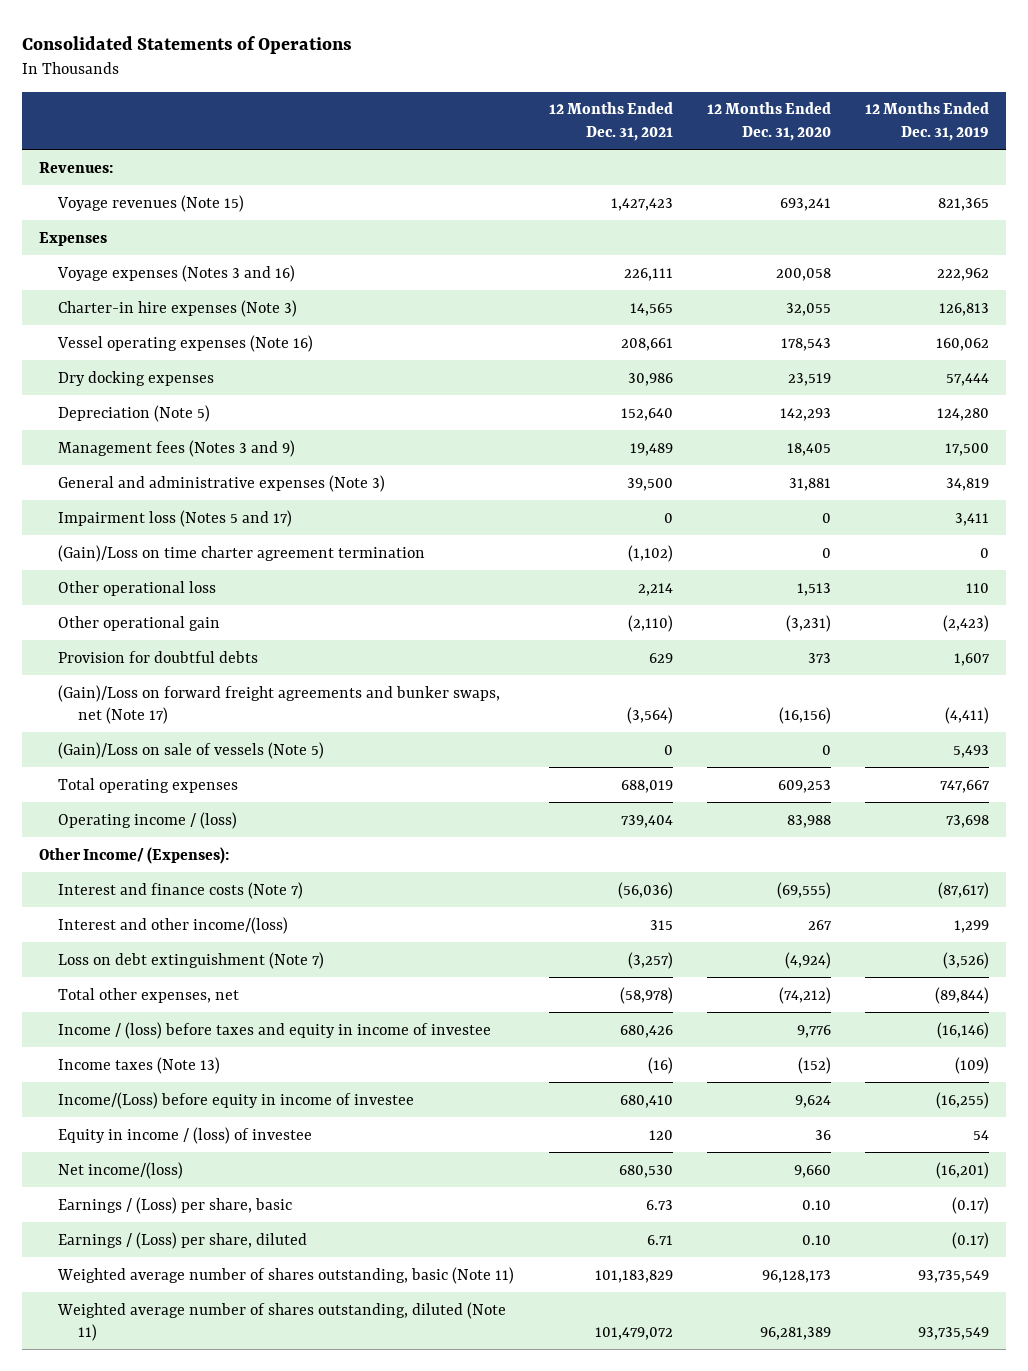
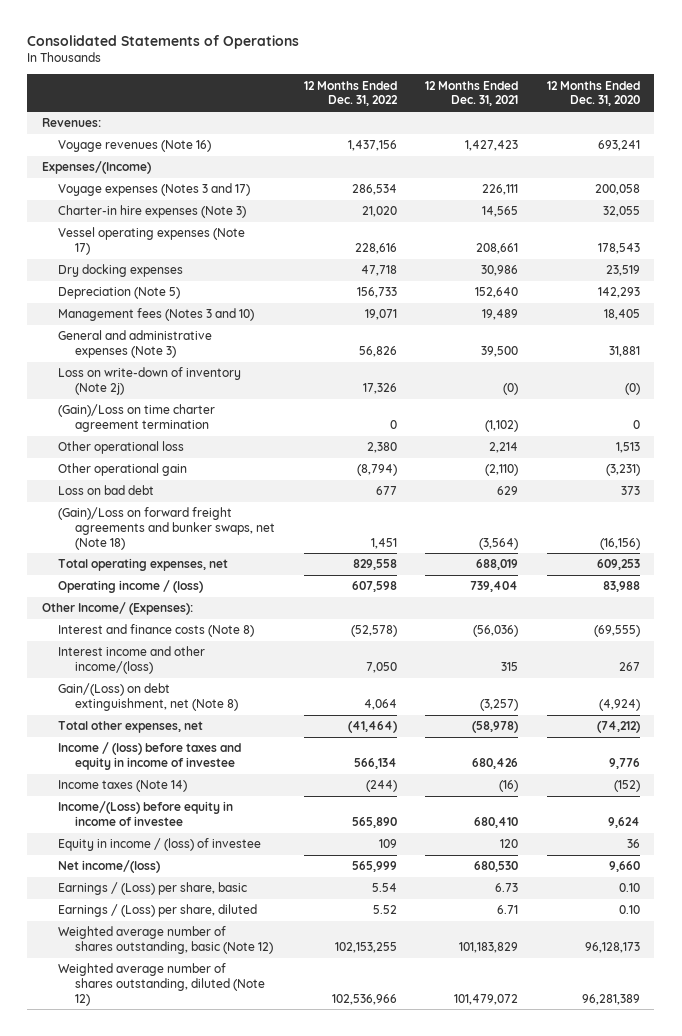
- | 12 Months Ended Dec. 31, 2021 | 12 Months Ended Dec. 31, 2020 | 12 Months Ended Dec. 31, 2019
+ | 12 Months Ended Dec. 31, 2022 | 12 Months Ended Dec. 31, 2021 | 12 Months Ended Dec. 31, 2020
- Voyage revenues (Note 15) | 1,427,423 | 693,241 | 821,365
- Expenses
- Voyage expenses (Notes 3 and 16) | 226,111 | 200,058 | 222,962
+ Voyage revenues (Note 16) | 1,437,156 | 1,427,423 | 693,241
+ Expenses/(Income)
+ Voyage expenses (Notes 3 and 17) | 286,534 | 226,111 | 200,058
- Vessel operating expenses (Note 16) | 208,661 | 178,543 | 160,062
+ Vessel operating expenses (Note 17) | 228,616 | 208,661 | 178,543
- Management fees (Notes 3 and 9) | 19,489 | 18,405 | 17,500
+ Management fees (Notes 3 and 10) | 19,071 | 19,489 | 18,405
- Impairment loss (Notes 5 and 17) | 0 | 0 | 3,411
+ Loss on write-down of inventory (Note 2j) | 17,326 | (0) | (0)
- Provision for doubtful debts | 629 | 373 | 1,607
- (Gain)/Loss on forward freight agreements and bunker swaps, net (Note 17) | (3,564) | (16,156) | (4,411)
- (Gain)/Loss on sale of vessels (Note 5) | 0 | 0 | 5,493
- Total operating expenses | 688,019 | 609,253 | 747,667
+ Loss on bad debt | 677 | 629 | 373
+ (Gain)/Loss on forward freight agreements and bunker swaps, net (Note 18) | 1,451 | (3,564) | (16,156)
+ Total operating expenses, net | 829,558 | 688,019 | 609,253
- Interest and finance costs (Note 7) | (56,036) | (69,555) | (87,617)
- Interest and other income/(loss) | 315 | 267 | 1,299
- Loss on debt extinguishment (Note 7) | (3,257) | (4,924) | (3,526)
+ Interest and finance costs (Note 8) | (52,578) | (56,036) | (69,555)
+ Interest income and other income/(loss) | 7,050 | 315 | 267
+ Gain/(Loss) on debt extinguishment, net (Note 8) | 4,064 | (3,257) | (4,924)
- Income taxes (Note 13) | (16) | (152) | (109)
+ Income taxes (Note 14) | (244) | (16) | (152)
- Weighted average number of shares outstanding, basic (Note 11) | 101,183,829 | 96,128,173 | 93,735,549
- Weighted average number of shares outstanding, diluted (Note 11) | 101,479,072 | 96,281,389 | 93,735,549
+ Weighted average number of shares outstanding, basic (Note 12) | 102,153,255 | 101,183,829 | 96,128,173
+ Weighted average number of shares outstanding, diluted (Note 12) | 102,536,966 | 101,479,072 | 96,281,389

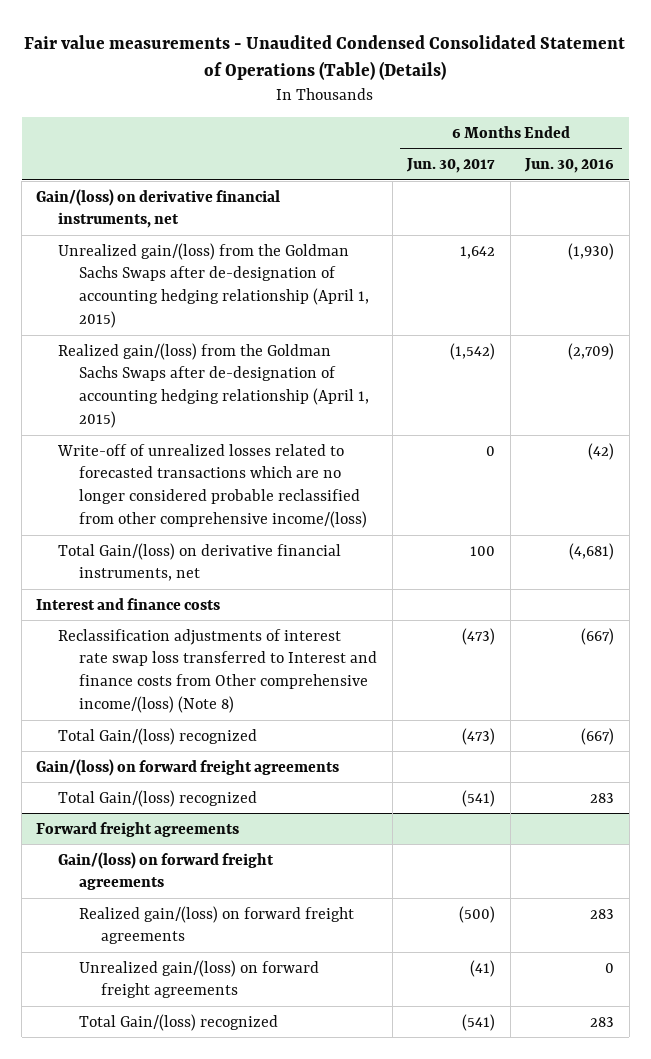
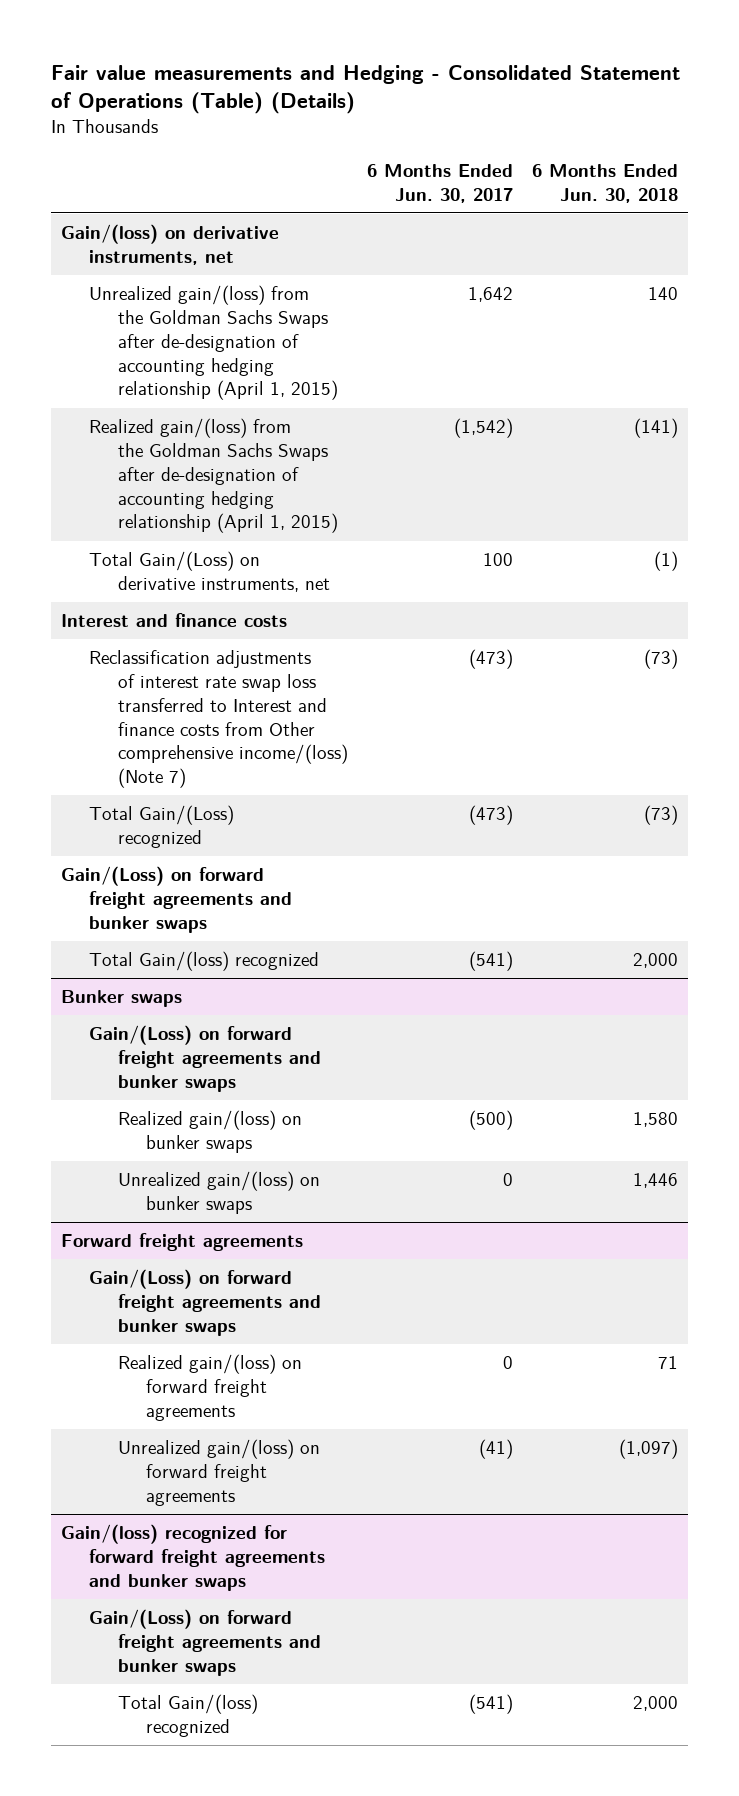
- Fair value measurements - Unaudited Condensed Consolidated Statement of Operations (Table) (Details)
+ Fair value measurements and Hedging - Consolidated Statement of Operations (Table) (Details)
- | 6 Months Ended Jun. 30, 2017 | 6 Months Ended Jun. 30, 2016
+ | 6 Months Ended Jun. 30, 2017 | 6 Months Ended Jun. 30, 2018
- Gain/(loss) on derivative financial instruments, net
+ Gain/(loss) on derivative instruments, net
- Write-off of unrealized losses related to forecasted transactions which are no longer considered probable reclassified from other comprehensive income/(loss) | 0 | (42)
- Total Gain/(loss) on derivative financial instruments, net | 100 | (4,681)
+ Total Gain/(Loss) on derivative instruments, net | 100 | (1)
- Reclassification adjustments of interest rate swap loss transferred to Interest and finance costs from Other comprehensive income/(loss) (Note 8) | (473) | (667)
- Total Gain/(loss) recognized | (473) | (667)
- Gain/(loss) on forward freight agreements
+ Reclassification adjustments of interest rate swap loss transferred to Interest and finance costs from Other comprehensive income/(loss) (Note 7) | (473) | (73)
+ Total Gain/(Loss) recognized | (473) | (73)
+ Gain/(Loss) on forward freight agreements and bunker swaps
+ Bunker swaps
+ Gain/(Loss) on forward freight agreements and bunker swaps
+ Realized gain/(loss) on bunker swaps | (500) | 1,580
+ Unrealized gain/(loss) on bunker swaps | 0 | 1,446
@ Forward freight agreements
- Gain/(loss) on forward freight agreements
- Realized gain/(loss) on forward freight agreements | (500) | 283
+ Gain/(Loss) on forward freight agreements and bunker swaps
+ Realized gain/(loss) on forward freight agreements | 0 | 71
+ Gain/(loss) recognized for forward freight agreements and bunker swaps
+ Gain/(Loss) on forward freight agreements and bunker swaps

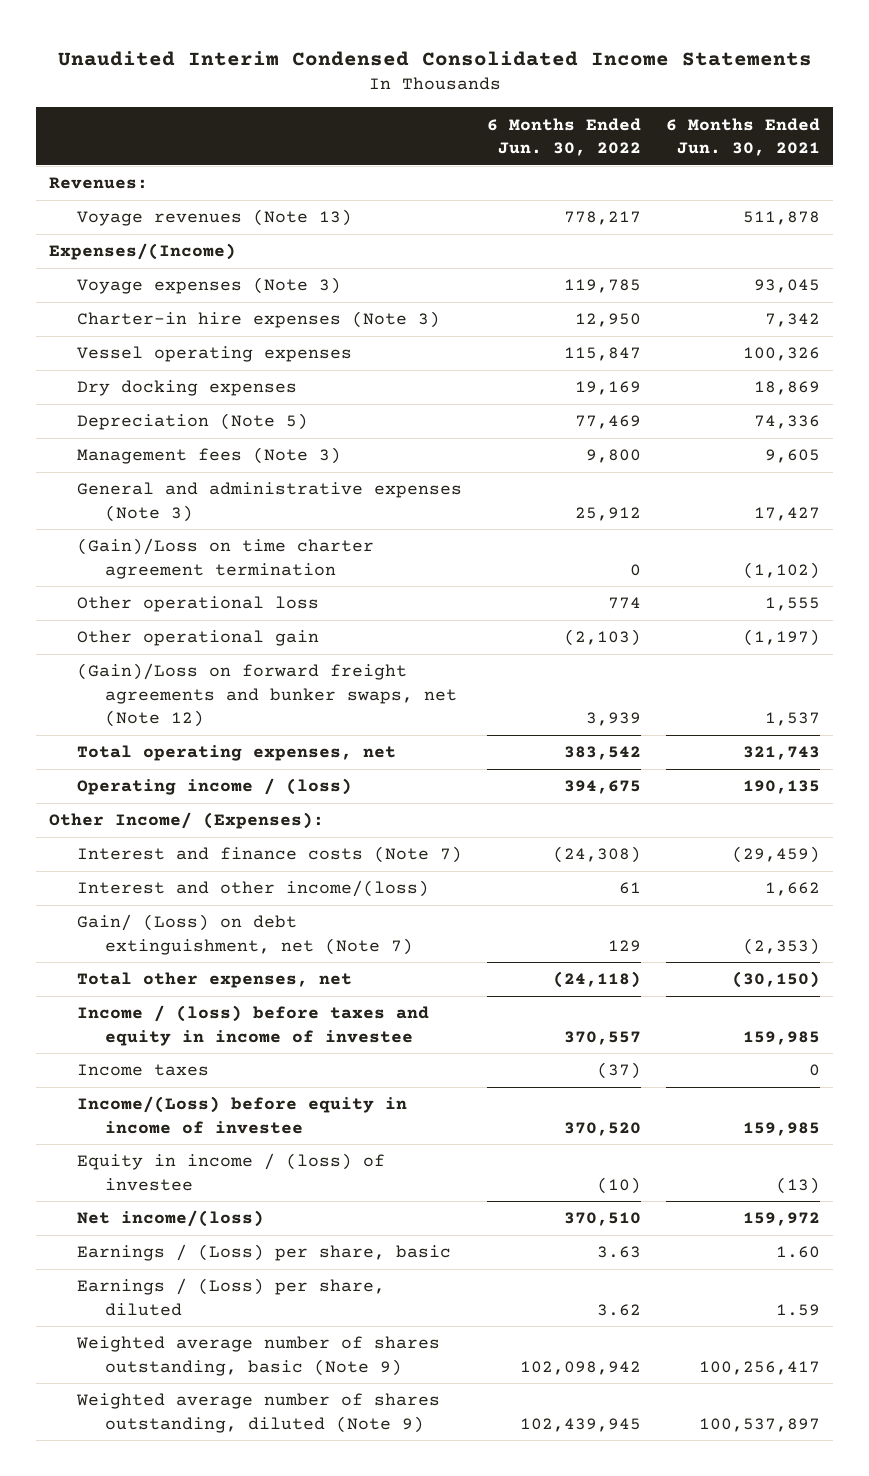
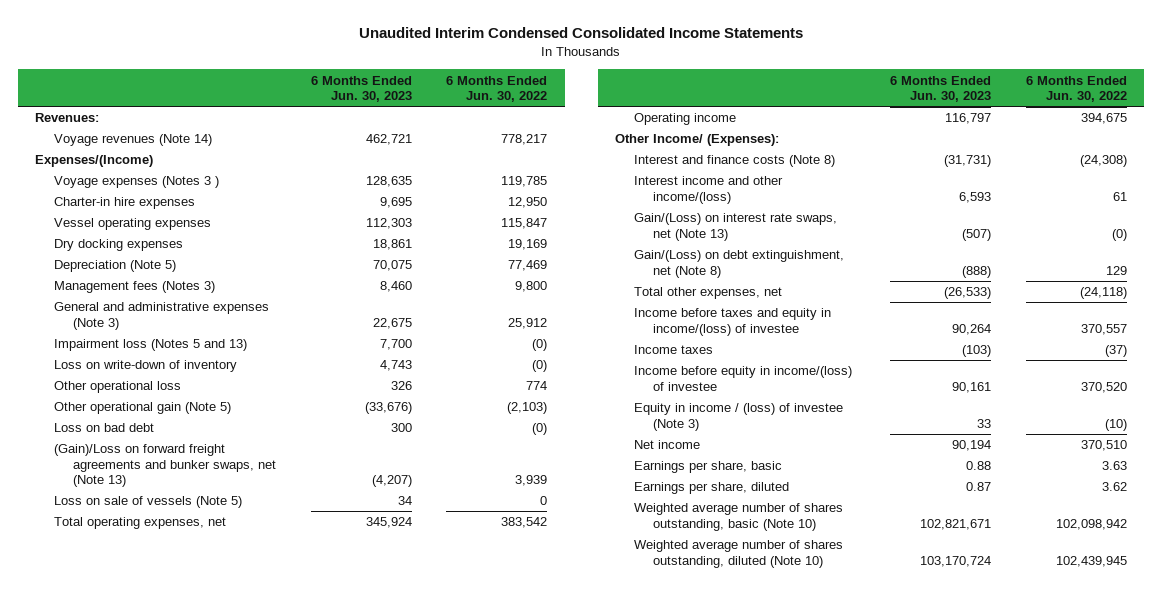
- | 6 Months Ended Jun. 30, 2022 | 6 Months Ended Jun. 30, 2021
+ | 6 Months Ended Jun. 30, 2023 | 6 Months Ended Jun. 30, 2022
- Voyage revenues (Note 13) | 778,217 | 511,878
+ Voyage revenues (Note 14) | 462,721 | 778,217
- Voyage expenses (Note 3) | 119,785 | 93,045
- Charter-in hire expenses (Note 3) | 12,950 | 7,342
+ Voyage expenses (Notes 3 ) | 128,635 | 119,785
+ Charter-in hire expenses | 9,695 | 12,950
- Management fees (Note 3) | 9,800 | 9,605
+ Management fees (Notes 3) | 8,460 | 9,800
- (Gain)/Loss on time charter agreement termination | 0 | (1,102)
+ Impairment loss (Notes 5 and 13) | 7,700 | (0)
+ Loss on write-down of inventory | 4,743 | (0)
- Other operational gain | (2,103) | (1,197)
- (Gain)/Loss on forward freight agreements and bunker swaps, net (Note 12) | 3,939 | 1,537
+ Other operational gain (Note 5) | (33,676) | (2,103)
+ Loss on bad debt | 300 | (0)
+ (Gain)/Loss on forward freight agreements and bunker swaps, net (Note 13) | (4,207) | 3,939
+ Loss on sale of vessels (Note 5) | 34 | 0
- Operating income / (loss) | 394,675 | 190,135
+ Operating income | 116,797 | 394,675
- Interest and finance costs (Note 7) | (24,308) | (29,459)
- Interest and other income/(loss) | 61 | 1,662
- Gain/ (Loss) on debt extinguishment, net (Note 7) | 129 | (2,353)
+ Interest and finance costs (Note 8) | (31,731) | (24,308)
+ Interest income and other income/(loss) | 6,593 | 61
+ Gain/(Loss) on interest rate swaps, net (Note 13) | (507) | (0)
+ Gain/(Loss) on debt extinguishment, net (Note 8) | (888) | 129
- Income / (loss) before taxes and equity in income of investee | 370,557 | 159,985
+ Income before taxes and equity in income/(loss) of investee | 90,264 | 370,557
- Income/(Loss) before equity in income of investee | 370,520 | 159,985
- Equity in income / (loss) of investee | (10) | (13)
- Net income/(loss) | 370,510 | 159,972
- Earnings / (Loss) per share, basic | 3.63 | 1.60
- Earnings / (Loss) per share, diluted | 3.62 | 1.59
- Weighted average number of shares outstanding, basic (Note 9) | 102,098,942 | 100,256,417
- Weighted average number of shares outstanding, diluted (Note 9) | 102,439,945 | 100,537,897
+ Income before equity in income/(loss) of investee | 90,161 | 370,520
+ Equity in income / (loss) of investee (Note 3) | 33 | (10)
+ Net income | 90,194 | 370,510
+ Earnings per share, basic | 0.88 | 3.63
+ Earnings per share, diluted | 0.87 | 3.62
+ Weighted average number of shares outstanding, basic (Note 10) | 102,821,671 | 102,098,942
+ Weighted average number of shares outstanding, diluted (Note 10) | 103,170,724 | 102,439,945

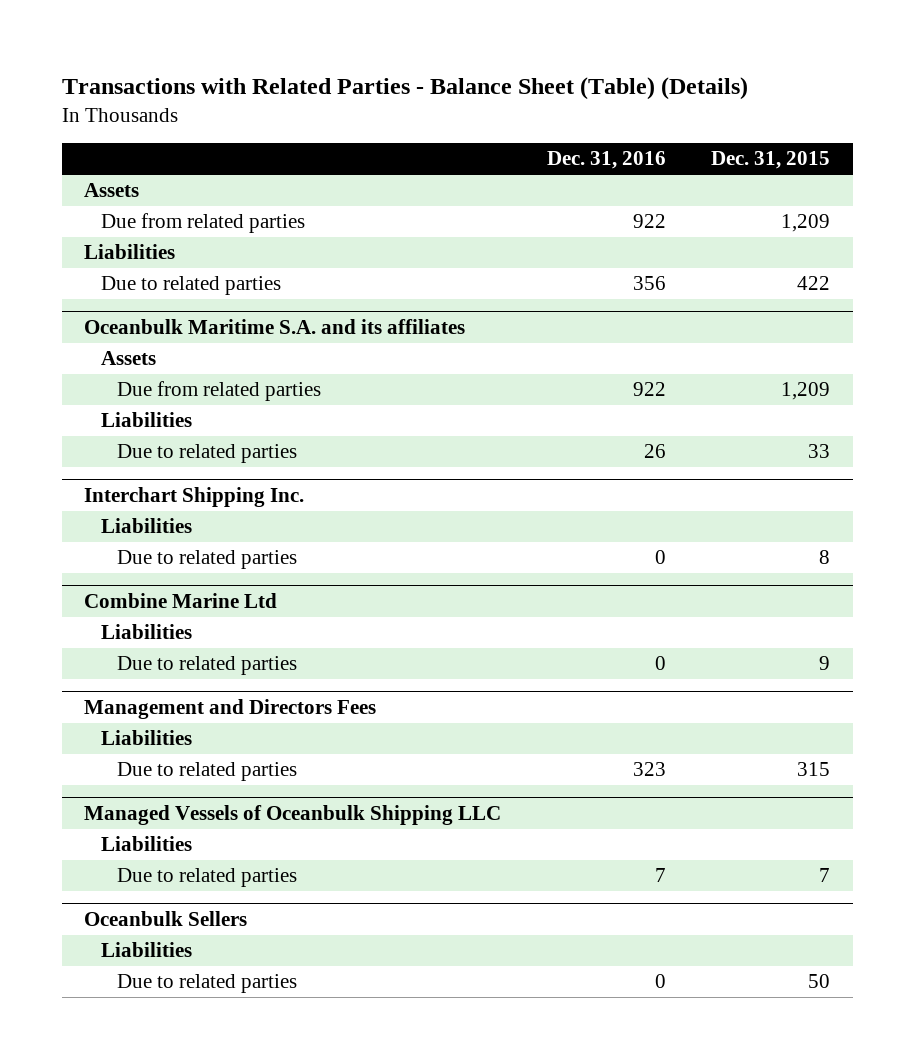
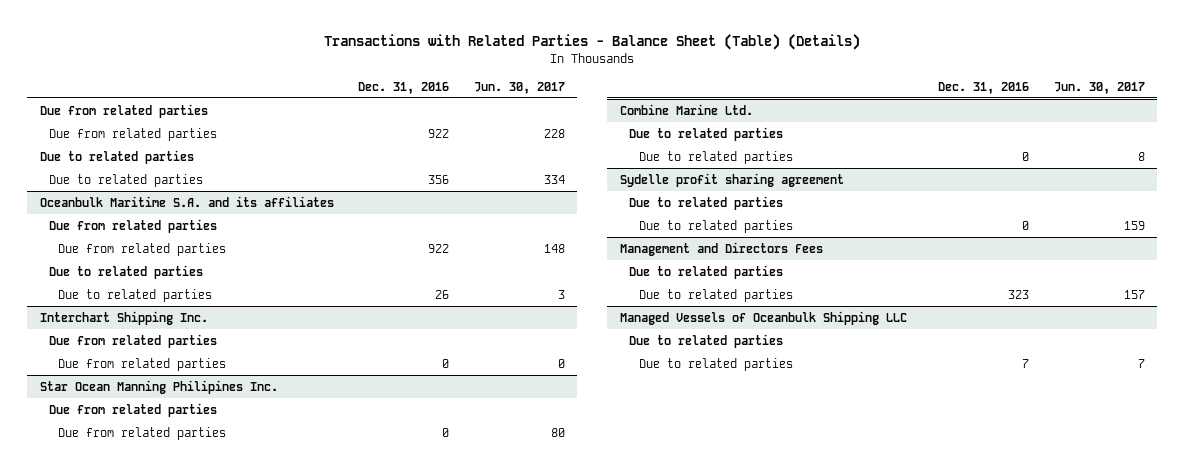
- | Dec. 31, 2016 | Dec. 31, 2015
+ | Dec. 31, 2016 | Jun. 30, 2017
- Assets
+ Due from related parties
- Liabilities
+ Due to related parties
@ Oceanbulk Maritime S.A. and its affiliates
- Assets
+ Due from related parties
- Liabilities
+ Due to related parties
@ Interchart Shipping Inc.
- Liabilities
+ Due from related parties
+ Due from related parties | 0 | 0
+ Star Ocean Manning Philipines Inc.
+ Due from related parties
+ Due from related parties | 0 | 80
+ Combine Marine Ltd.
+ Due to related parties
- Combine Marine Ltd
- Liabilities
+ Sydelle profit sharing agreement
+ Due to related parties
@ Management and Directors Fees
- Liabilities
+ Due to related parties
@ Managed Vessels of Oceanbulk Shipping LLC
- Liabilities
+ Due to related parties
- Oceanbulk Sellers
- Liabilities
- Due to related parties | 0 | 50

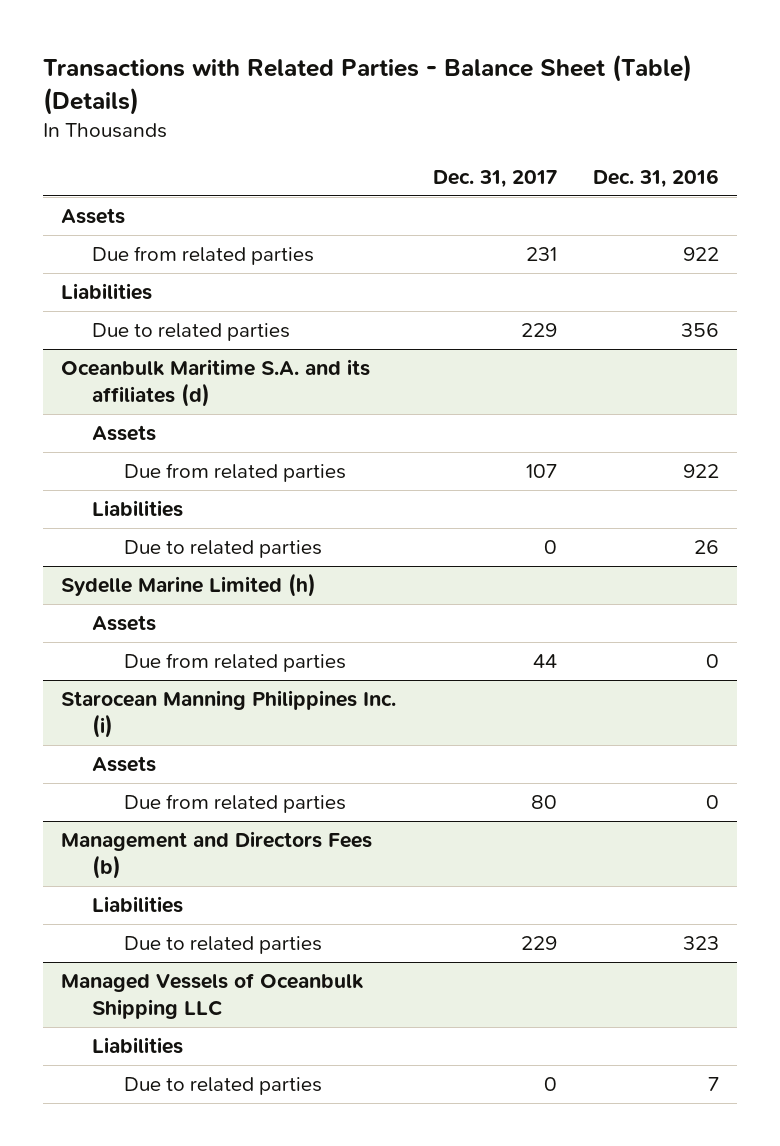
- | Dec. 31, 2016 | Jun. 30, 2017
+ | Dec. 31, 2017 | Dec. 31, 2016
- Due from related parties
+ Assets
- Due to related parties
+ Liabilities
- Oceanbulk Maritime S.A. and its affiliates
- Due from related parties
+ Oceanbulk Maritime S.A. and its affiliates (d)
+ Assets
- Due to related parties
+ Liabilities
- Interchart Shipping Inc.
- Due from related parties
+ Sydelle Marine Limited (h)
+ Assets
- Star Ocean Manning Philipines Inc.
- Due from related parties
+ Starocean Manning Philippines Inc. (i)
+ Assets
- Combine Marine Ltd.
- Due to related parties
- Due to related parties | 0 | 8
- Sydelle profit sharing agreement
- Due to related parties
- Due to related parties | 0 | 159
- Management and Directors Fees
- Due to related parties
+ Management and Directors Fees (b)
+ Liabilities
@ Managed Vessels of Oceanbulk Shipping LLC
- Due to related parties
+ Liabilities

